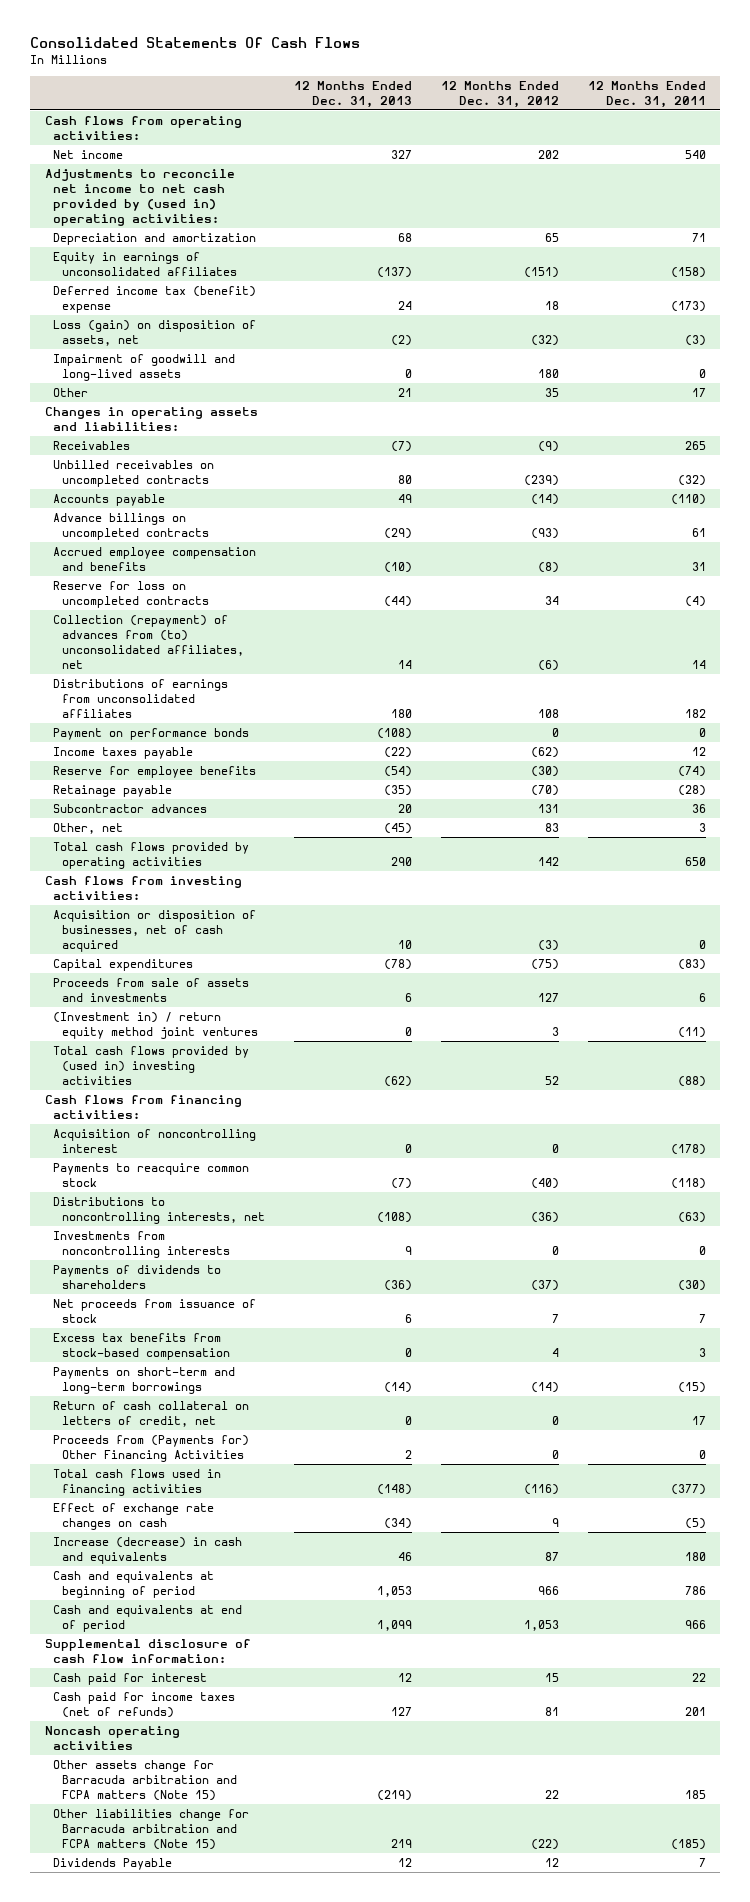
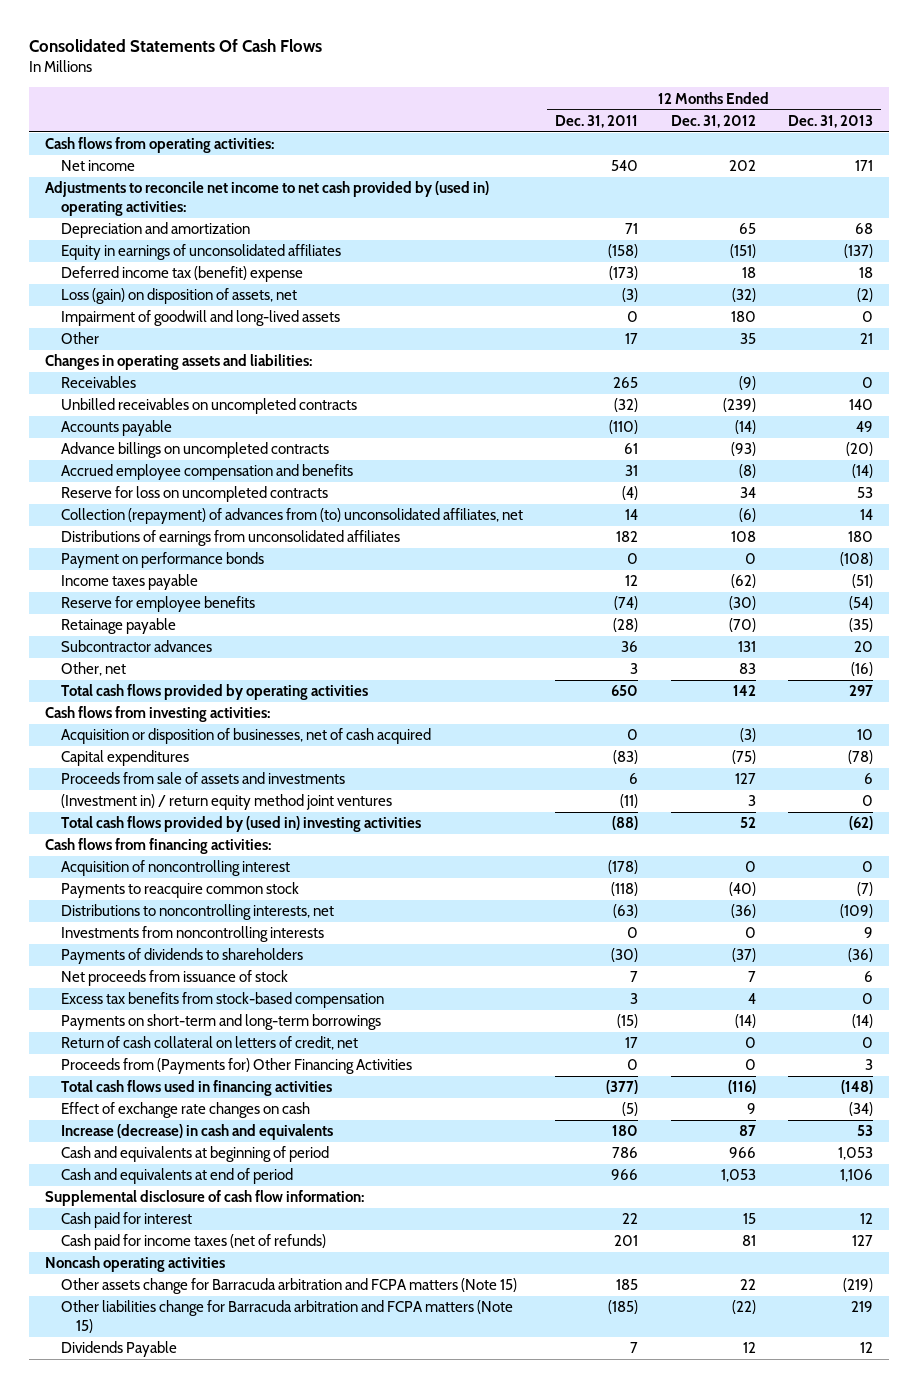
- | 12 Months Ended Dec. 31, 2013 | 12 Months Ended Dec. 31, 2012 | 12 Months Ended Dec. 31, 2011
+ | 12 Months Ended Dec. 31, 2011 | 12 Months Ended Dec. 31, 2012 | 12 Months Ended Dec. 31, 2013
- Net income | 327 | 202 | 540
+ Net income | 540 | 202 | 171
- Deferred income tax (benefit) expense | 24 | 18 | (173)
+ Deferred income tax (benefit) expense | (173) | 18 | 18
- Receivables | (7) | (9) | 265
- Unbilled receivables on uncompleted contracts | 80 | (239) | (32)
+ Receivables | 265 | (9) | 0
+ Unbilled receivables on uncompleted contracts | (32) | (239) | 140
- Advance billings on uncompleted contracts | (29) | (93) | 61
- Accrued employee compensation and benefits | (10) | (8) | 31
- Reserve for loss on uncompleted contracts | (44) | 34 | (4)
+ Advance billings on uncompleted contracts | 61 | (93) | (20)
+ Accrued employee compensation and benefits | 31 | (8) | (14)
+ Reserve for loss on uncompleted contracts | (4) | 34 | 53
- Income taxes payable | (22) | (62) | 12
+ Income taxes payable | 12 | (62) | (51)
- Other, net | (45) | 83 | 3
- Total cash flows provided by operating activities | 290 | 142 | 650
+ Other, net | 3 | 83 | (16)
+ Total cash flows provided by operating activities | 650 | 142 | 297
- Distributions to noncontrolling interests, net | (108) | (36) | (63)
+ Distributions to noncontrolling interests, net | (63) | (36) | (109)
- Proceeds from (Payments for) Other Financing Activities | 2 | 0 | 0
+ Proceeds from (Payments for) Other Financing Activities | 0 | 0 | 3
- Increase (decrease) in cash and equivalents | 46 | 87 | 180
+ Increase (decrease) in cash and equivalents | 180 | 87 | 53
- Cash and equivalents at end of period | 1,099 | 1,053 | 966
+ Cash and equivalents at end of period | 966 | 1,053 | 1,106

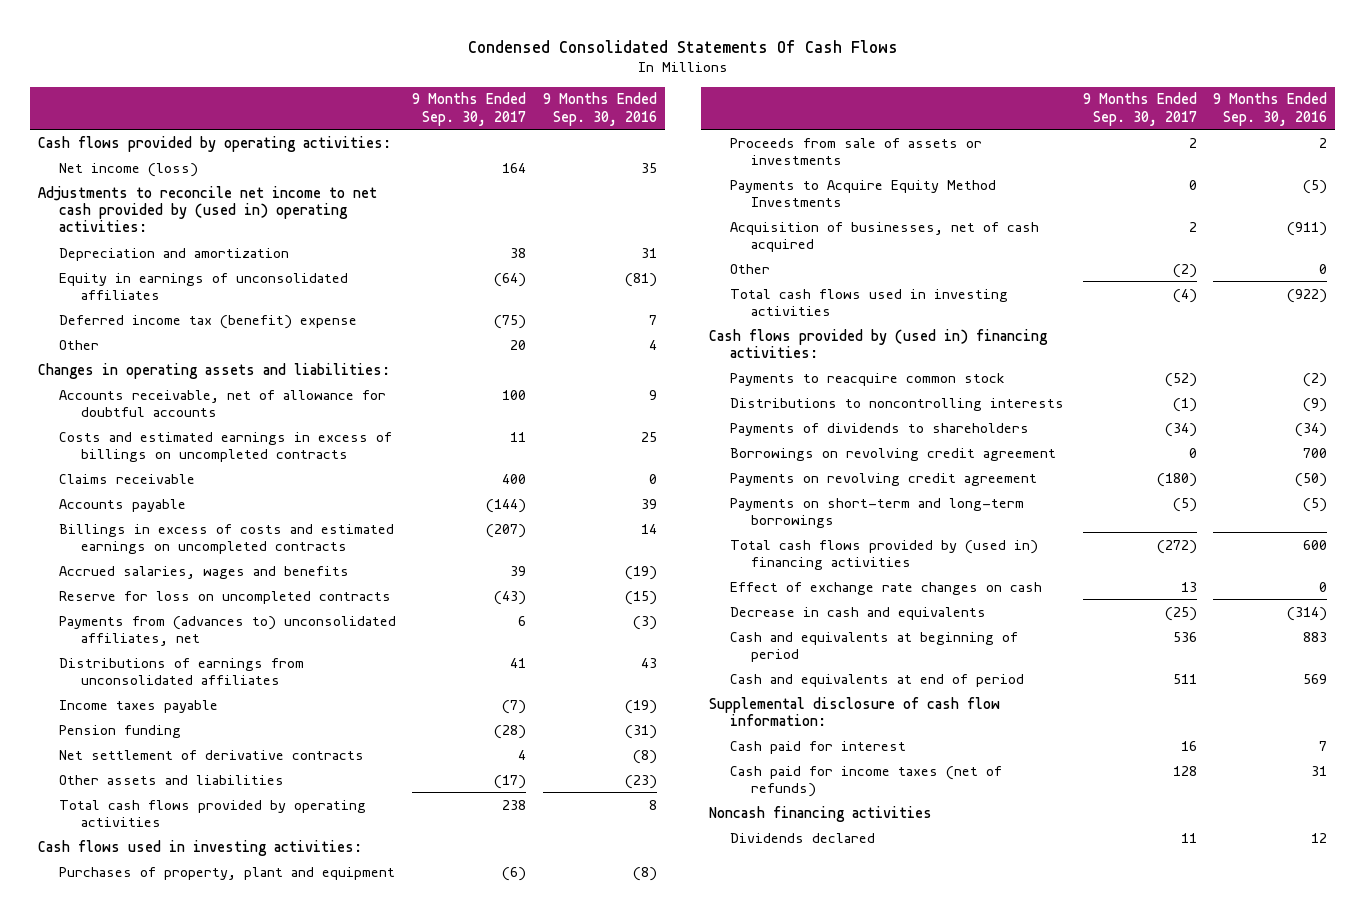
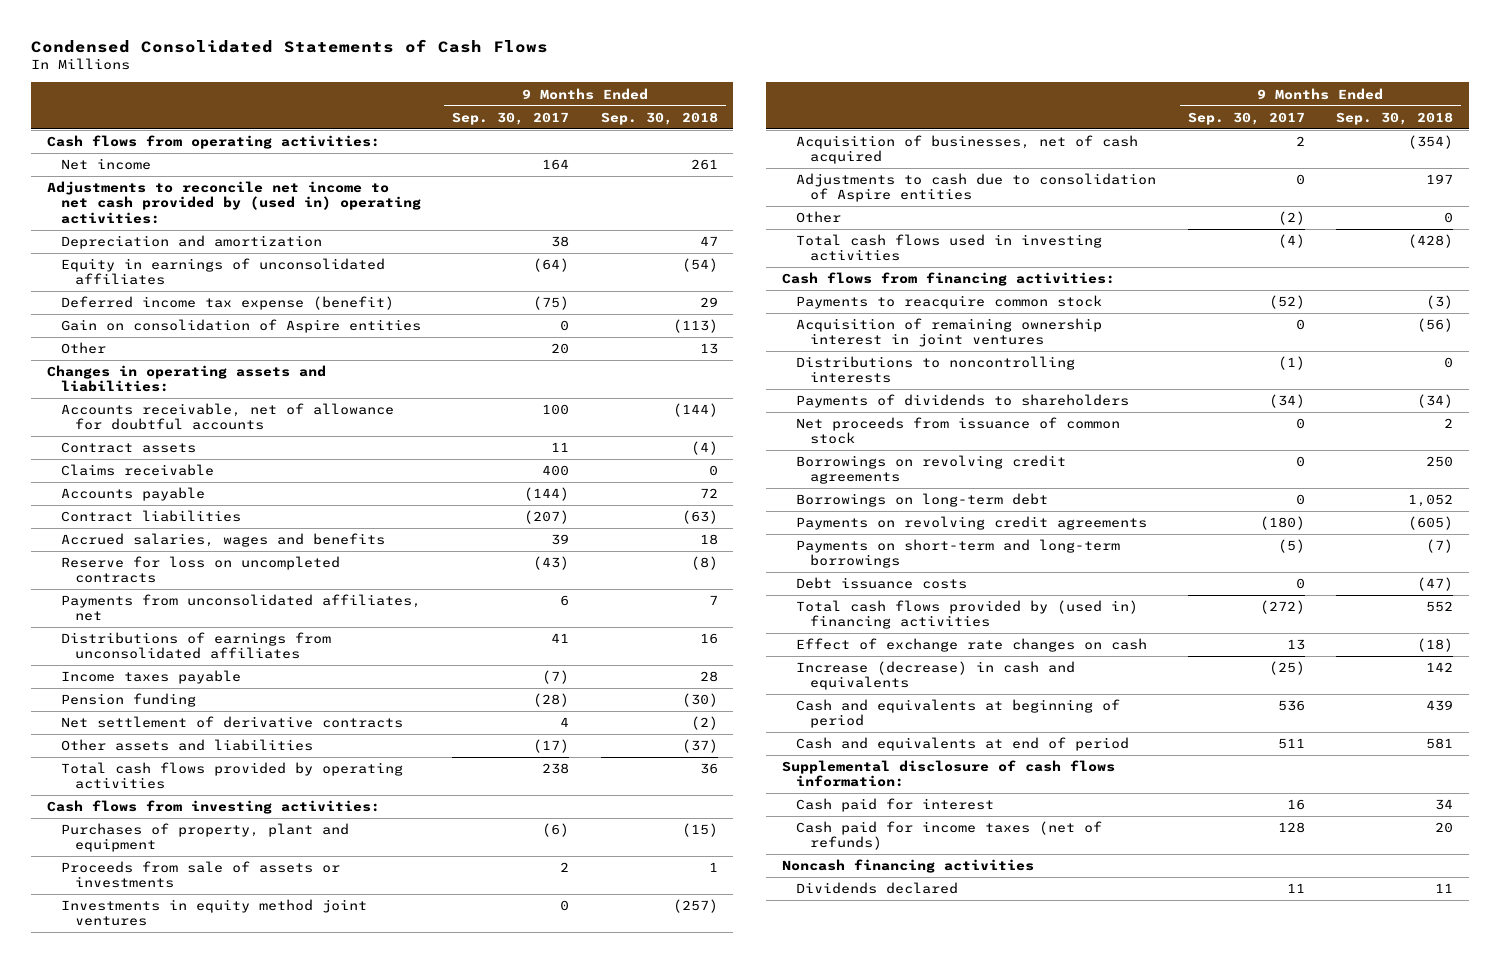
- Condensed Consolidated Statements Of Cash Flows
+ Condensed Consolidated Statements of Cash Flows
- | 9 Months Ended Sep. 30, 2017 | 9 Months Ended Sep. 30, 2016
+ | 9 Months Ended Sep. 30, 2017 | 9 Months Ended Sep. 30, 2018
- Cash flows provided by operating activities:
- Net income (loss) | 164 | 35
+ Cash flows from operating activities:
+ Net income | 164 | 261
- Deferred income tax (benefit) expense | (75) | 7
+ Deferred income tax expense (benefit) | (75) | 29
+ Gain on consolidation of Aspire entities | 0 | (113)
- Costs and estimated earnings in excess of billings on uncompleted contracts | 11 | 25
+ Contract assets | 11 | (4)
- Billings in excess of costs and estimated earnings on uncompleted contracts | (207) | 14
+ Contract liabilities | (207) | (63)
- Payments from (advances to) unconsolidated affiliates, net | 6 | (3)
+ Payments from unconsolidated affiliates, net | 6 | 7
- Cash flows used in investing activities:
+ Cash flows from investing activities:
- Payments to Acquire Equity Method Investments | 0 | (5)
+ Investments in equity method joint ventures | 0 | (257)
+ Adjustments to cash due to consolidation of Aspire entities | 0 | 197
- Cash flows provided by (used in) financing activities:
+ Cash flows from financing activities:
+ Acquisition of remaining ownership interest in joint ventures | 0 | (56)
- Borrowings on revolving credit agreement | 0 | 700
- Payments on revolving credit agreement | (180) | (50)
+ Net proceeds from issuance of common stock | 0 | 2
+ Borrowings on revolving credit agreements | 0 | 250
+ Borrowings on long-term debt | 0 | 1,052
+ Payments on revolving credit agreements | (180) | (605)
+ Debt issuance costs | 0 | (47)
- Decrease in cash and equivalents | (25) | (314)
+ Increase (decrease) in cash and equivalents | (25) | 142
- Supplemental disclosure of cash flow information:
+ Supplemental disclosure of cash flows information:

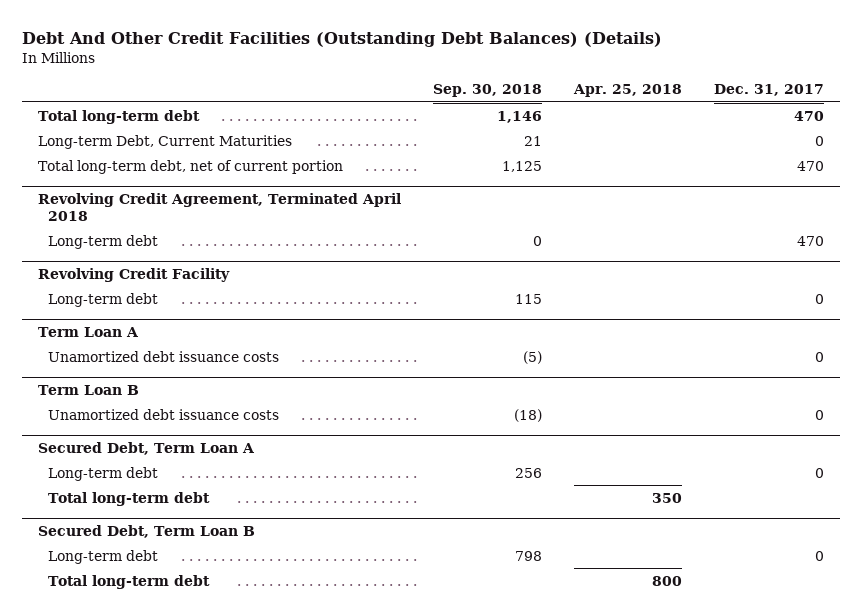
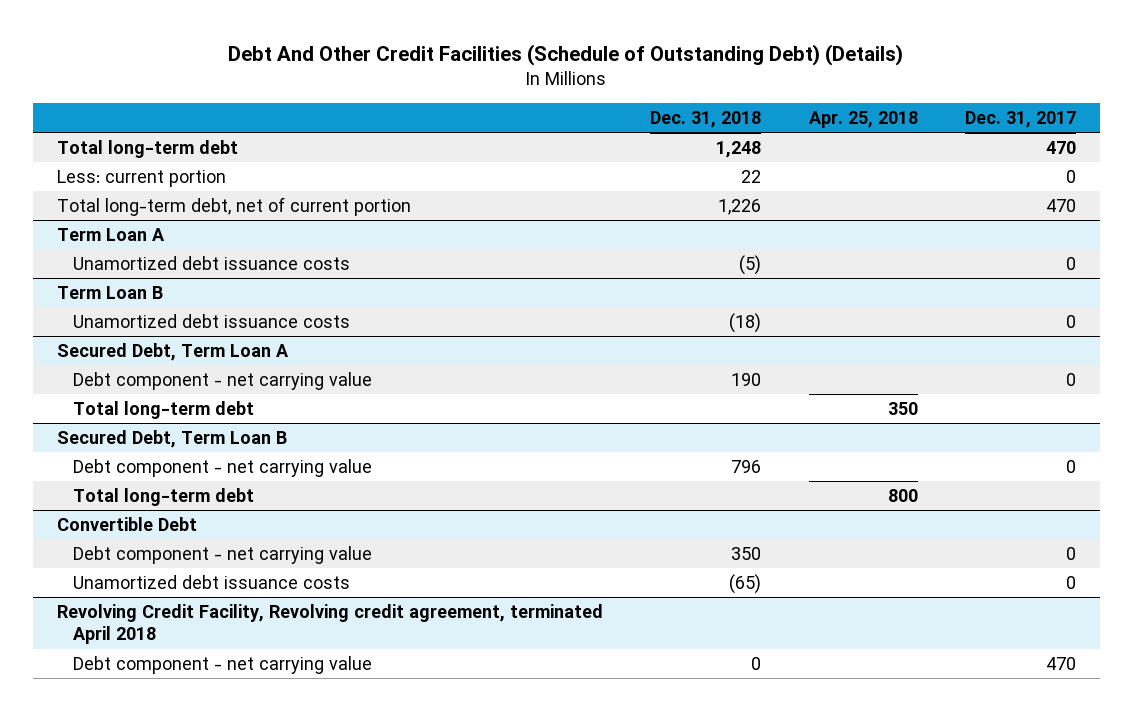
- Debt And Other Credit Facilities (Outstanding Debt Balances) (Details)
+ Debt And Other Credit Facilities (Schedule of Outstanding Debt) (Details)
- | Sep. 30, 2018 | Apr. 25, 2018 | Dec. 31, 2017
+ | Dec. 31, 2018 | Apr. 25, 2018 | Dec. 31, 2017
- Long-term Debt, Current Maturities | 21 | | 0
+ Less: current portion | 22 | | 0
- Revolving Credit Agreement, Terminated April 2018
- Long-term debt | 0 | | 470
- Revolving Credit Facility
- Long-term debt | 115 | | 0
@ Secured Debt, Term Loan A
- Long-term debt | 256 | | 0
+ Debt component - net carrying value | 190 | | 0
@ Secured Debt, Term Loan B
- Long-term debt | 798 | | 0
+ Debt component - net carrying value | 796 | | 0
+ Convertible Debt
+ Debt component - net carrying value | 350 | | 0
+ Unamortized debt issuance costs | (65) | | 0
+ Revolving Credit Facility, Revolving credit agreement, terminated April 2018
+ Debt component - net carrying value | 0 | | 470

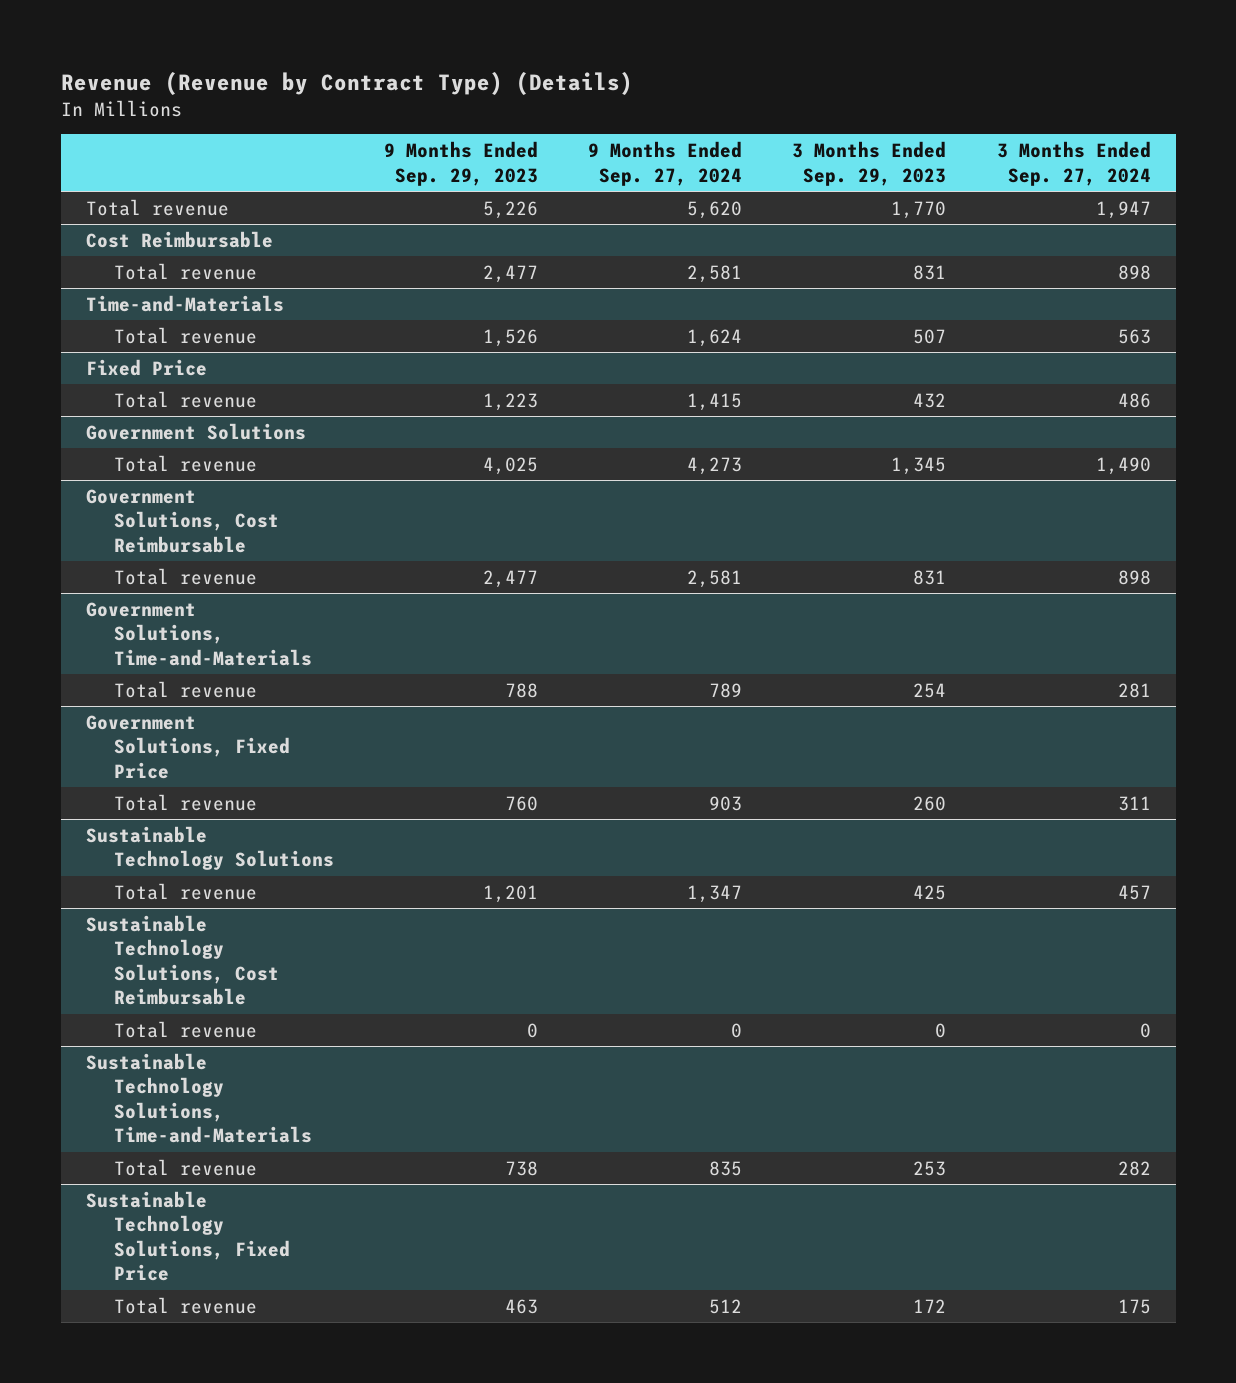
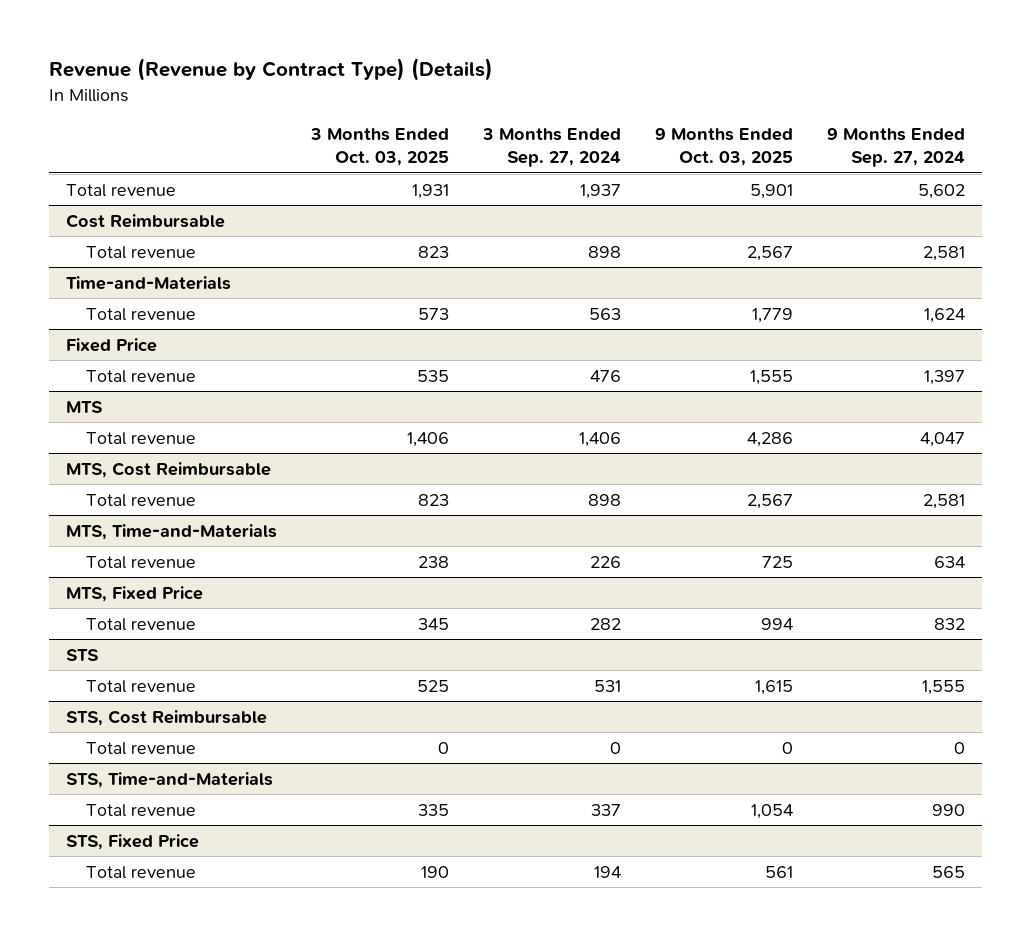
- | 9 Months Ended Sep. 29, 2023 | 9 Months Ended Sep. 27, 2024 | 3 Months Ended Sep. 29, 2023 | 3 Months Ended Sep. 27, 2024
+ | 3 Months Ended Oct. 03, 2025 | 3 Months Ended Sep. 27, 2024 | 9 Months Ended Oct. 03, 2025 | 9 Months Ended Sep. 27, 2024
- Total revenue | 5,226 | 5,620 | 1,770 | 1,947
+ Total revenue | 1,931 | 1,937 | 5,901 | 5,602
@ Fixed Price
- Total revenue | 1,223 | 1,415 | 432 | 486
- Government Solutions
- Total revenue | 4,025 | 4,273 | 1,345 | 1,490
- Government Solutions, Cost Reimbursable
@ Fixed Price
+ Total revenue | 535 | 476 | 1,555 | 1,397
+ MTS
+ Total revenue | 1,406 | 1,406 | 4,286 | 4,047
+ MTS, Cost Reimbursable
- Government Solutions, Time-and-Materials
- Total revenue | 788 | 789 | 254 | 281
- Government Solutions, Fixed Price
- Total revenue | 760 | 903 | 260 | 311
- Sustainable Technology Solutions
- Total revenue | 1,201 | 1,347 | 425 | 457
- Sustainable Technology Solutions, Cost Reimbursable
+ MTS, Time-and-Materials
+ Total revenue | 238 | 226 | 725 | 634
+ MTS, Fixed Price
+ Total revenue | 345 | 282 | 994 | 832
+ STS
+ Total revenue | 525 | 531 | 1,615 | 1,555
+ STS, Cost Reimbursable
- Sustainable Technology Solutions, Time-and-Materials
- Total revenue | 738 | 835 | 253 | 282
- Sustainable Technology Solutions, Fixed Price
- Total revenue | 463 | 512 | 172 | 175
+ STS, Time-and-Materials
+ Total revenue | 335 | 337 | 1,054 | 990
+ STS, Fixed Price
+ Total revenue | 190 | 194 | 561 | 565

